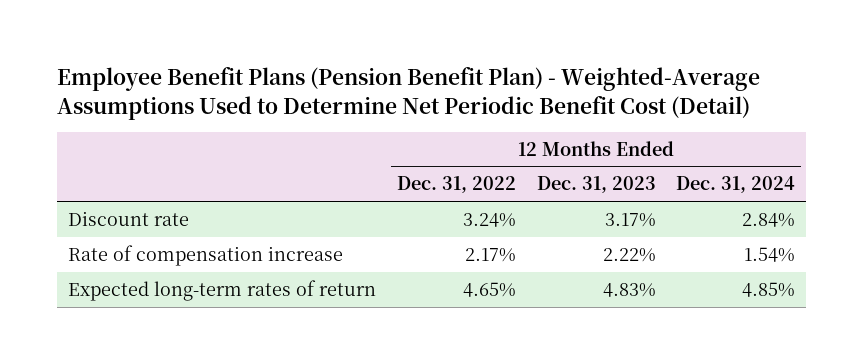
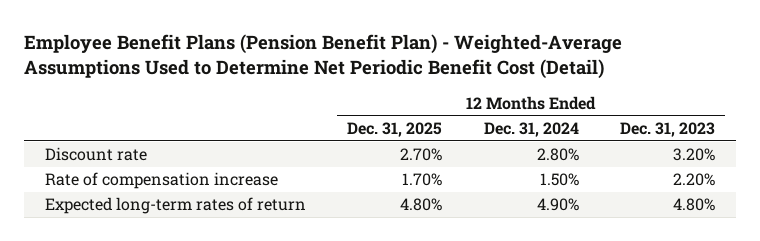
- | 12 Months Ended Dec. 31, 2022 | 12 Months Ended Dec. 31, 2023 | 12 Months Ended Dec. 31, 2024
+ | 12 Months Ended Dec. 31, 2025 | 12 Months Ended Dec. 31, 2024 | 12 Months Ended Dec. 31, 2023
- Discount rate | 3.24% | 3.17% | 2.84%
- Rate of compensation increase | 2.17% | 2.22% | 1.54%
- Expected long-term rates of return | 4.65% | 4.83% | 4.85%
+ Discount rate | 2.70% | 2.80% | 3.20%
+ Rate of compensation increase | 1.70% | 1.50% | 2.20%
+ Expected long-term rates of return | 4.80% | 4.90% | 4.80%

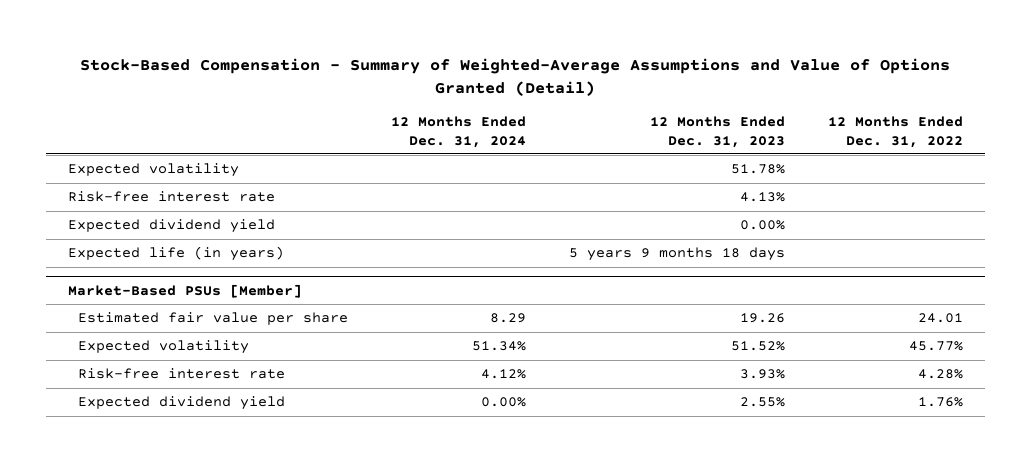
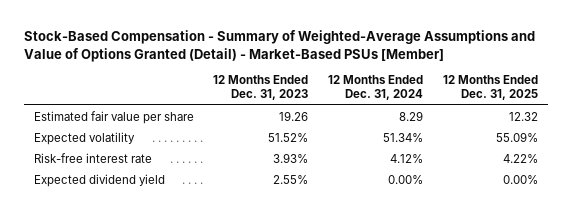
- Stock-Based Compensation - Summary of Weighted-Average Assumptions and Value of Options Granted (Detail)
+ Stock-Based Compensation - Summary of Weighted-Average Assumptions and Value of Options Granted (Detail) - Market-Based PSUs [Member]
- | 12 Months Ended Dec. 31, 2024 | 12 Months Ended Dec. 31, 2023 | 12 Months Ended Dec. 31, 2022
+ | 12 Months Ended Dec. 31, 2023 | 12 Months Ended Dec. 31, 2024 | 12 Months Ended Dec. 31, 2025
- Expected volatility | | 51.78% |
- Risk-free interest rate | | 4.13% |
- Expected dividend yield | | 0.00% |
- Expected life (in years) | | 5 years 9 months 18 days |
- Market-Based PSUs [Member]

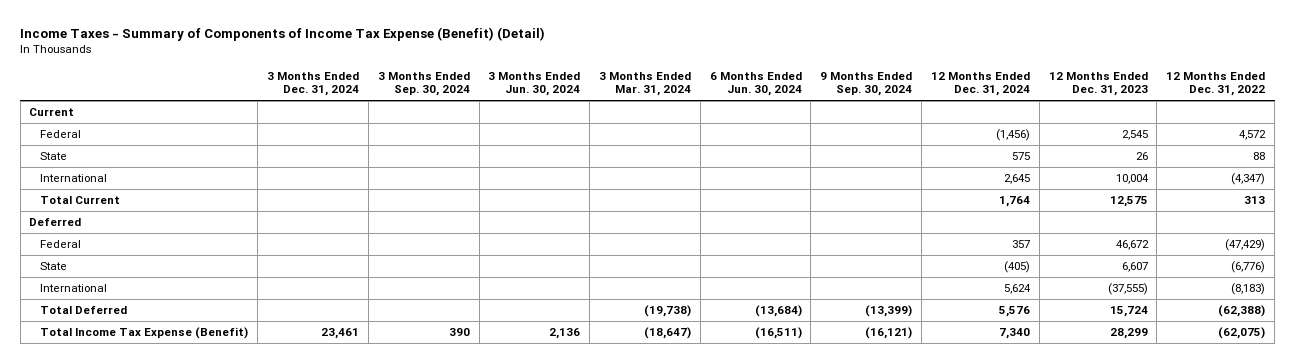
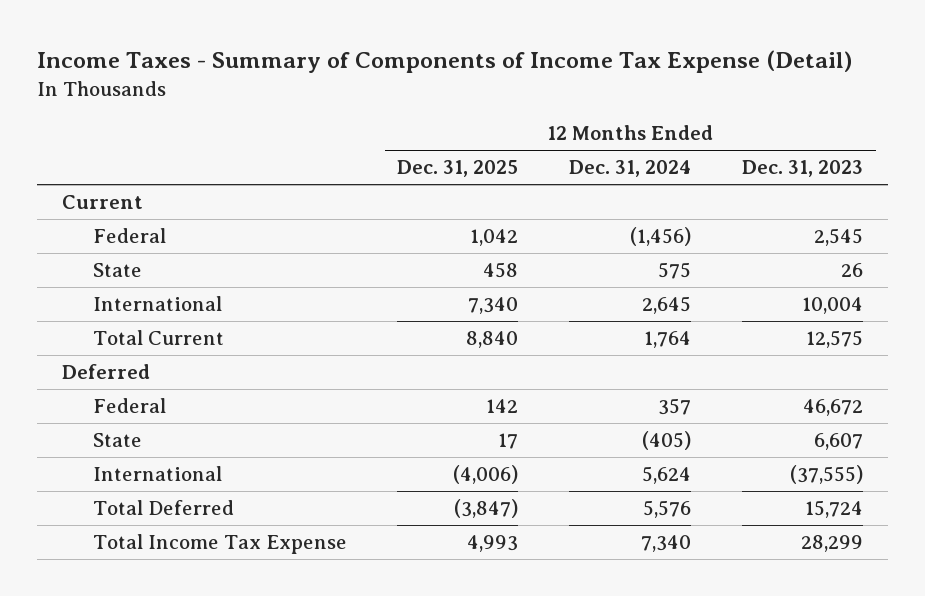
- Income Taxes - Summary of Components of Income Tax Expense (Benefit) (Detail)
+ Income Taxes - Summary of Components of Income Tax Expense (Detail)
- | 3 Months Ended Dec. 31, 2024 | 3 Months Ended Sep. 30, 2024 | 3 Months Ended Jun. 30, 2024 | 3 Months Ended Mar. 31, 2024 | 6 Months Ended Jun. 30, 2024 | 9 Months Ended Sep. 30, 2024 | 12 Months Ended Dec. 31, 2024 | 12 Months Ended Dec. 31, 2023 | 12 Months Ended Dec. 31, 2022
+ | 12 Months Ended Dec. 31, 2025 | 12 Months Ended Dec. 31, 2024 | 12 Months Ended Dec. 31, 2023
- Total Income Tax Expense (Benefit) | 23,461 | 390 | 2,136 | (18,647) | (16,511) | (16,121) | 7,340 | 28,299 | (62,075)
+ Total Income Tax Expense | 4,993 | 7,340 | 28,299

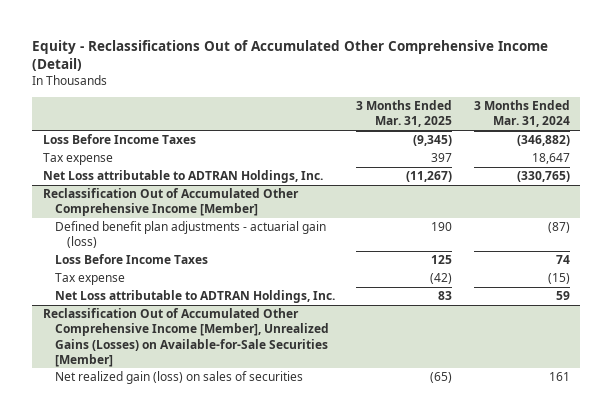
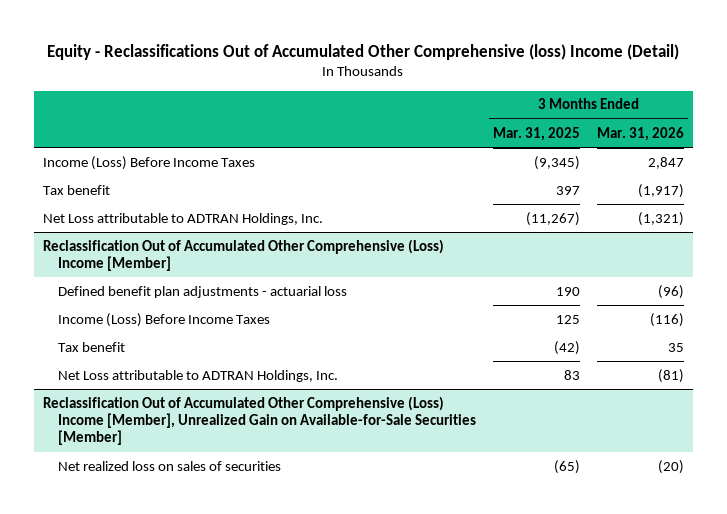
- Equity - Reclassifications Out of Accumulated Other Comprehensive Income (Detail)
+ Equity - Reclassifications Out of Accumulated Other Comprehensive (loss) Income (Detail)
- | 3 Months Ended Mar. 31, 2025 | 3 Months Ended Mar. 31, 2024
+ | 3 Months Ended Mar. 31, 2025 | 3 Months Ended Mar. 31, 2026
- Loss Before Income Taxes | (9,345) | (346,882)
- Tax expense | 397 | 18,647
+ Income (Loss) Before Income Taxes | (9,345) | 2,847
+ Tax benefit | 397 | (1,917)
- Reclassification Out of Accumulated Other Comprehensive Income [Member]
- Defined benefit plan adjustments - actuarial gain (loss) | 190 | (87)
- Loss Before Income Taxes | 125 | 74
- Tax expense | (42) | (15)
+ Reclassification Out of Accumulated Other Comprehensive (Loss) Income [Member]
+ Defined benefit plan adjustments - actuarial loss | 190 | (96)
+ Income (Loss) Before Income Taxes | 125 | (116)
+ Tax benefit | (42) | 35
- Reclassification Out of Accumulated Other Comprehensive Income [Member], Unrealized Gains (Losses) on Available-for-Sale Securities [Member]
- Net realized gain (loss) on sales of securities | (65) | 161
+ Reclassification Out of Accumulated Other Comprehensive (Loss) Income [Member], Unrealized Gain on Available-for-Sale Securities [Member]
+ Net realized loss on sales of securities | (65) | (20)

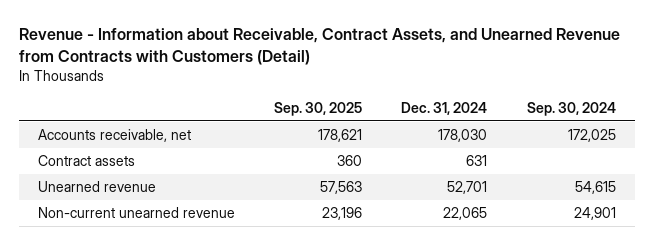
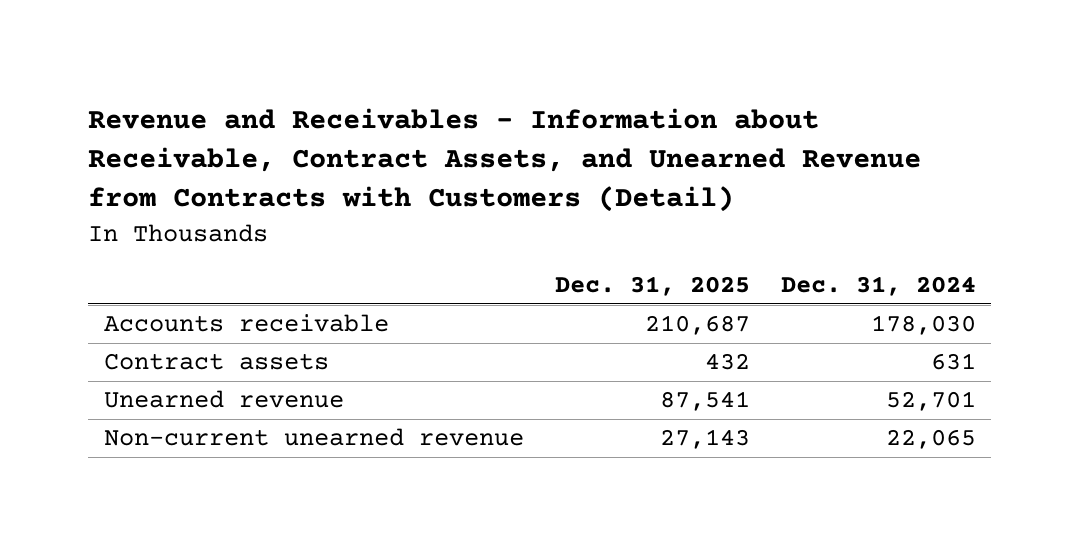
- Revenue - Information about Receivable, Contract Assets, and Unearned Revenue from Contracts with Customers (Detail)
+ Revenue and Receivables - Information about Receivable, Contract Assets, and Unearned Revenue from Contracts with Customers (Detail)
- | Sep. 30, 2025 | Dec. 31, 2024 | Sep. 30, 2024
+ | Dec. 31, 2025 | Dec. 31, 2024
- Accounts receivable, net | 178,621 | 178,030 | 172,025
+ Accounts receivable | 210,687 | 178,030

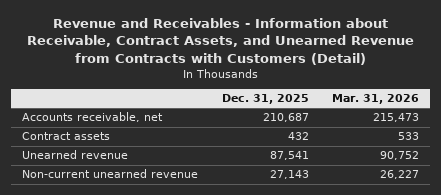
- | Dec. 31, 2025 | Dec. 31, 2024
+ | Dec. 31, 2025 | Mar. 31, 2026
- Accounts receivable | 210,687 | 178,030
+ Accounts receivable, net | 210,687 | 215,473

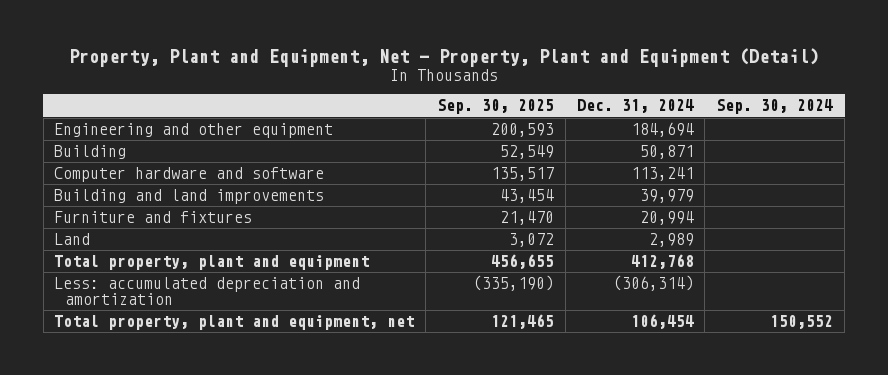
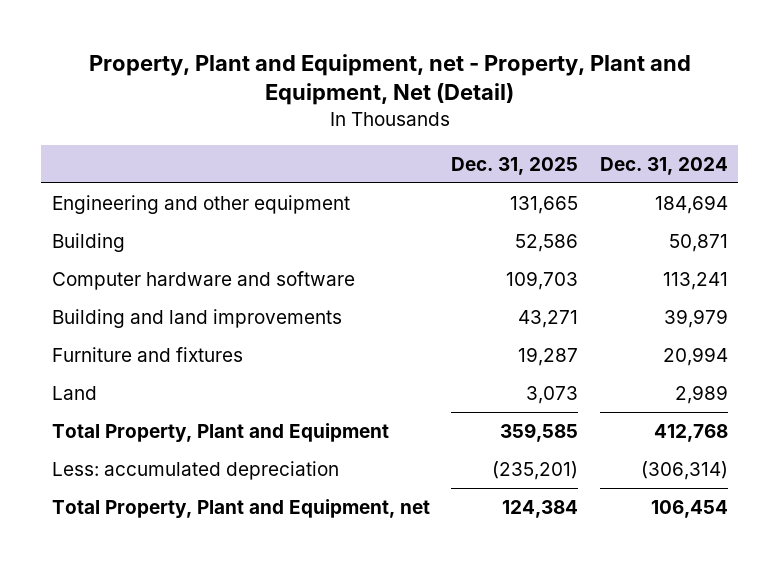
- Property, Plant and Equipment, Net - Property, Plant and Equipment (Detail)
+ Property, Plant and Equipment, net - Property, Plant and Equipment, Net (Detail)
- | Sep. 30, 2025 | Dec. 31, 2024 | Sep. 30, 2024
+ | Dec. 31, 2025 | Dec. 31, 2024
- Total property, plant and equipment | 456,655 | 412,768 |
- Less: accumulated depreciation and amortization | (335,190) | (306,314) |
- Total property, plant and equipment, net | 121,465 | 106,454 | 150,552
+ Total Property, Plant and Equipment | 359,585 | 412,768
+ Less: accumulated depreciation | (235,201) | (306,314)
+ Total Property, Plant and Equipment, net | 124,384 | 106,454

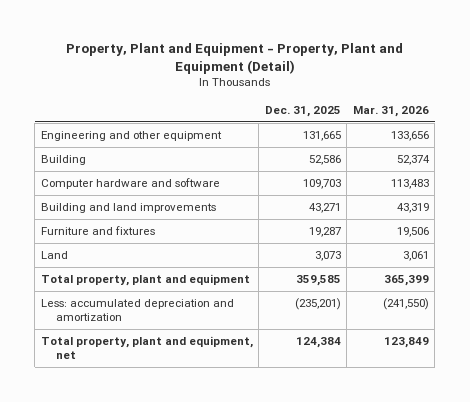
- Property, Plant and Equipment, net - Property, Plant and Equipment, Net (Detail)
+ Property, Plant and Equipment - Property, Plant and Equipment (Detail)
- | Dec. 31, 2025 | Dec. 31, 2024
+ | Dec. 31, 2025 | Mar. 31, 2026
- Total Property, Plant and Equipment | 359,585 | 412,768
- Less: accumulated depreciation | (235,201) | (306,314)
- Total Property, Plant and Equipment, net | 124,384 | 106,454
+ Total property, plant and equipment | 359,585 | 365,399
+ Less: accumulated depreciation and amortization | (235,201) | (241,550)
+ Total property, plant and equipment, net | 124,384 | 123,849

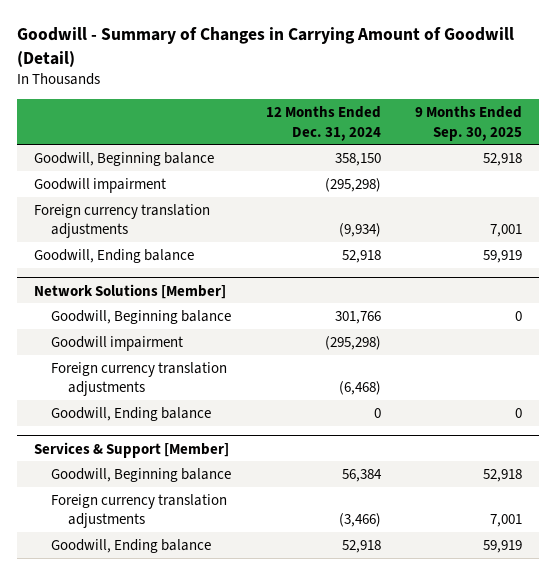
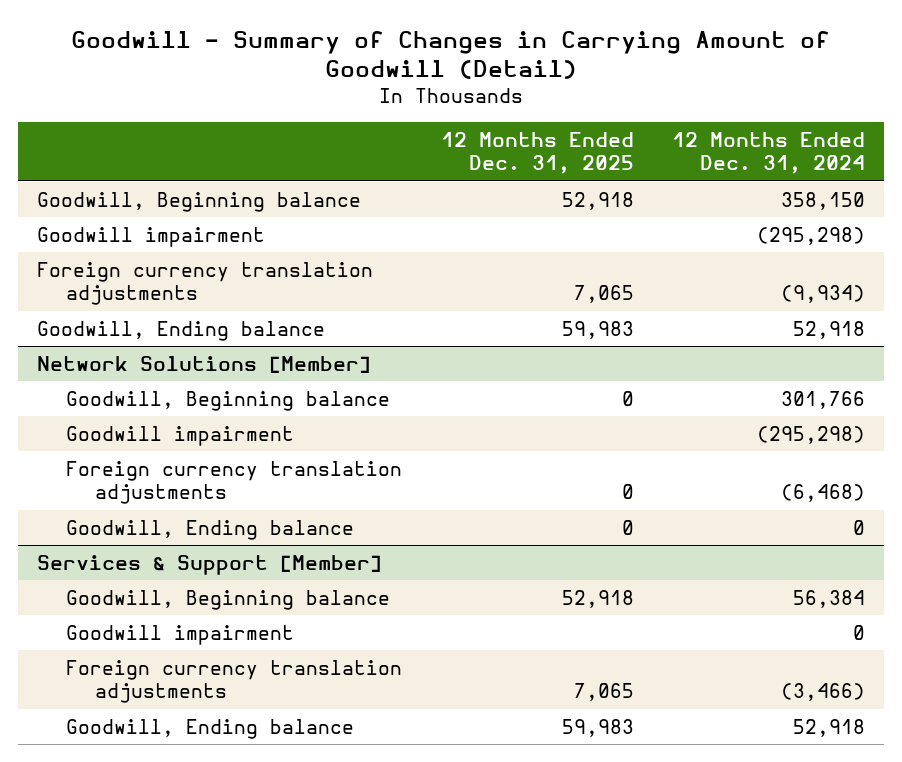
- | 12 Months Ended Dec. 31, 2024 | 9 Months Ended Sep. 30, 2025
+ | 12 Months Ended Dec. 31, 2025 | 12 Months Ended Dec. 31, 2024
@ Services & Support [Member]
+ Goodwill impairment | | 0

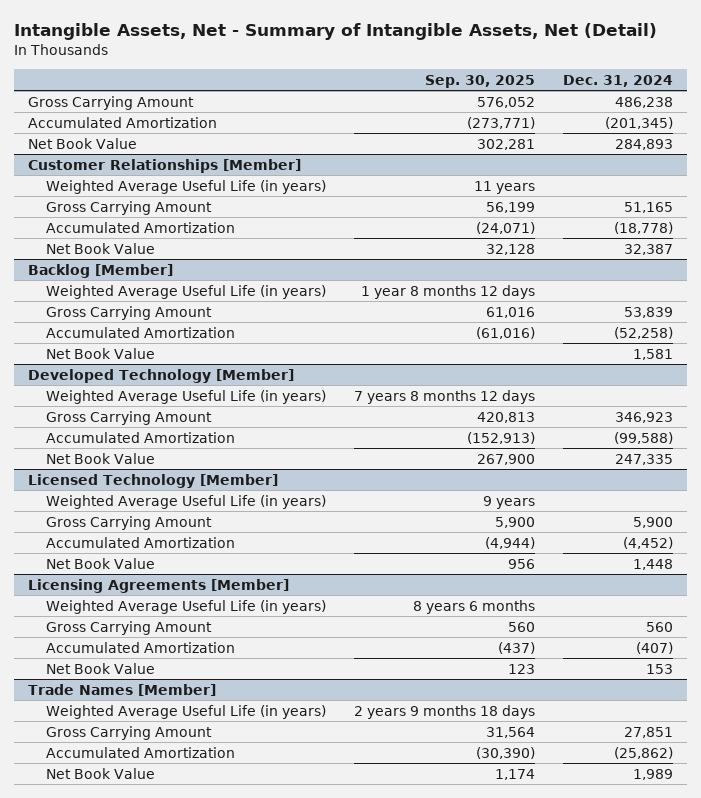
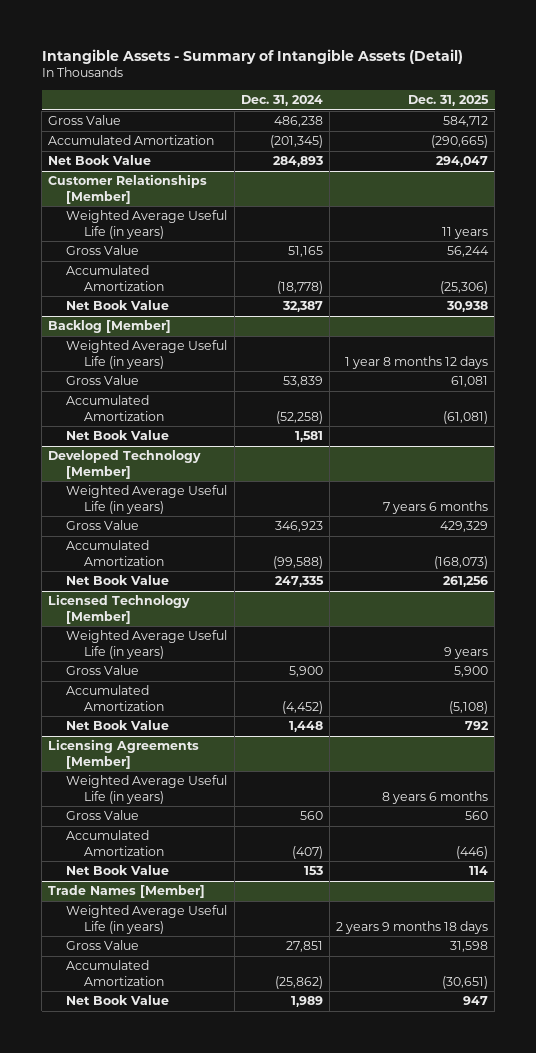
- Intangible Assets, Net - Summary of Intangible Assets, Net (Detail)
+ Intangible Assets - Summary of Intangible Assets (Detail)
- | Sep. 30, 2025 | Dec. 31, 2024
+ | Dec. 31, 2024 | Dec. 31, 2025
- Gross Carrying Amount | 576,052 | 486,238
+ Gross Value | 486,238 | 584,712
@ Customer Relationships [Member]
- Gross Carrying Amount | 56,199 | 51,165
+ Gross Value | 51,165 | 56,244
@ Backlog [Member]
- Gross Carrying Amount | 61,016 | 53,839
+ Gross Value | 53,839 | 61,081
@ Developed Technology [Member]
- Gross Carrying Amount | 420,813 | 346,923
+ Gross Value | 346,923 | 429,329
@ Licensed Technology [Member]
- Gross Carrying Amount | 5,900 | 5,900
+ Gross Value | 5,900 | 5,900
@ Licensing Agreements [Member]
- Gross Carrying Amount | 560 | 560
+ Gross Value | 560 | 560
@ Trade Names [Member]
- Gross Carrying Amount | 31,564 | 27,851
+ Gross Value | 27,851 | 31,598

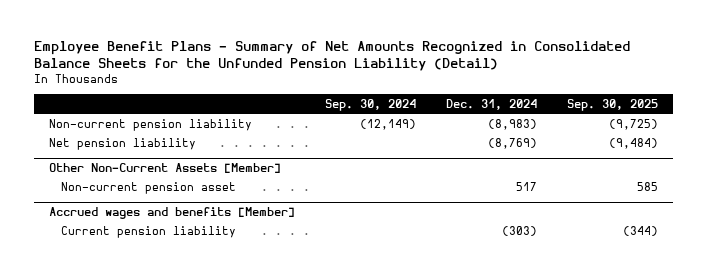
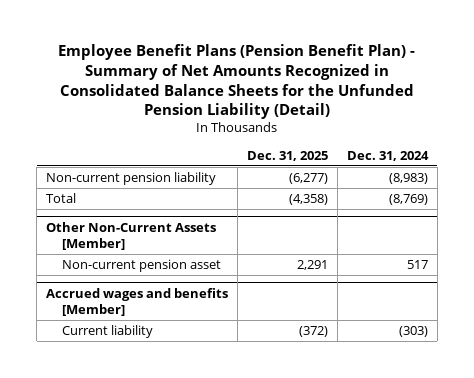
- Employee Benefit Plans - Summary of Net Amounts Recognized in Consolidated Balance Sheets for the Unfunded Pension Liability (Detail)
+ Employee Benefit Plans (Pension Benefit Plan) - Summary of Net Amounts Recognized in Consolidated Balance Sheets for the Unfunded Pension Liability (Detail)
- | Sep. 30, 2024 | Dec. 31, 2024 | Sep. 30, 2025
+ | Dec. 31, 2025 | Dec. 31, 2024
- Net pension liability | | (8,769) | (9,484)
+ Total | (4,358) | (8,769)
@ Accrued wages and benefits [Member]
- Current pension liability | | (303) | (344)
+ Current liability | (372) | (303)

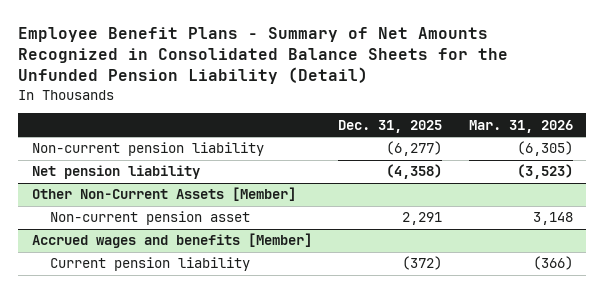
- Employee Benefit Plans (Pension Benefit Plan) - Summary of Net Amounts Recognized in Consolidated Balance Sheets for the Unfunded Pension Liability (Detail)
+ Employee Benefit Plans - Summary of Net Amounts Recognized in Consolidated Balance Sheets for the Unfunded Pension Liability (Detail)
- | Dec. 31, 2025 | Dec. 31, 2024
+ | Dec. 31, 2025 | Mar. 31, 2026
- Total | (4,358) | (8,769)
+ Net pension liability | (4,358) | (3,523)
@ Accrued wages and benefits [Member]
- Current liability | (372) | (303)
+ Current pension liability | (372) | (366)

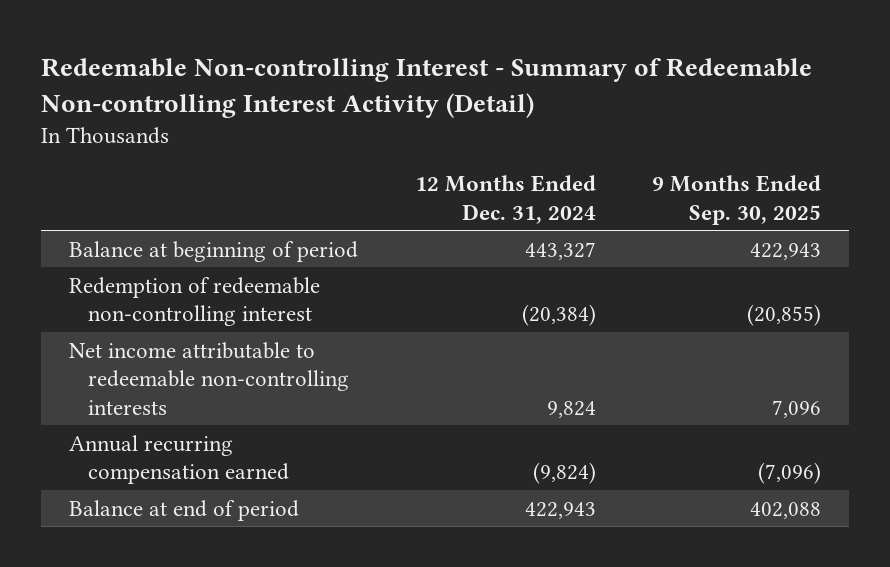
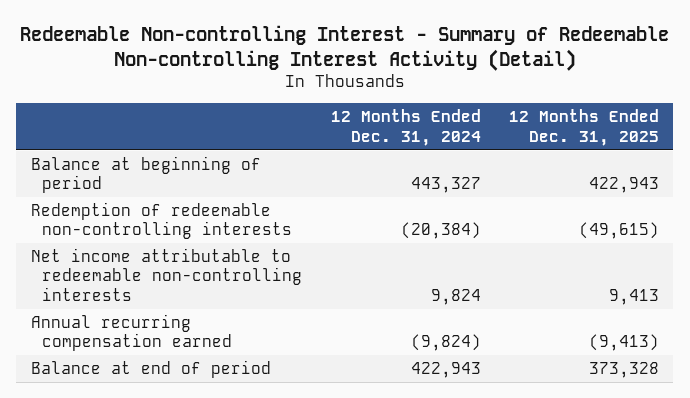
- | 12 Months Ended Dec. 31, 2024 | 9 Months Ended Sep. 30, 2025
+ | 12 Months Ended Dec. 31, 2024 | 12 Months Ended Dec. 31, 2025
- Redemption of redeemable non-controlling interest | (20,384) | (20,855)
+ Redemption of redeemable non-controlling interests | (20,384) | (49,615)

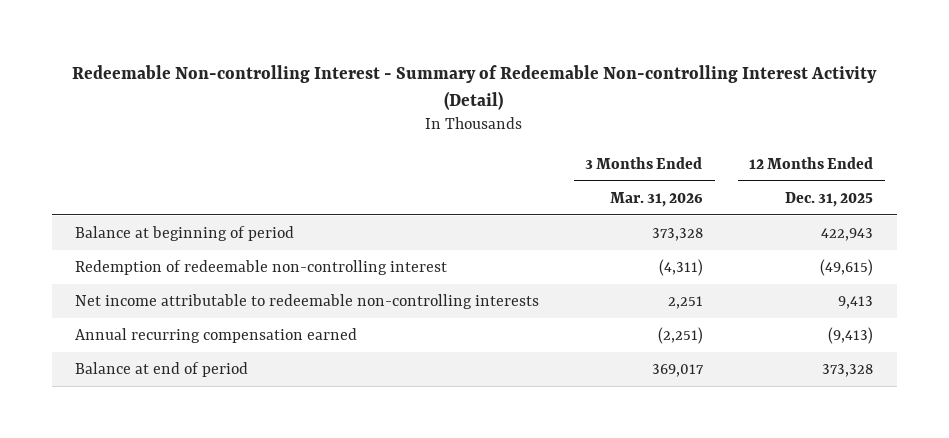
- | 12 Months Ended Dec. 31, 2024 | 12 Months Ended Dec. 31, 2025
+ | 3 Months Ended Mar. 31, 2026 | 12 Months Ended Dec. 31, 2025
- Redemption of redeemable non-controlling interests | (20,384) | (49,615)
+ Redemption of redeemable non-controlling interest | (4,311) | (49,615)

